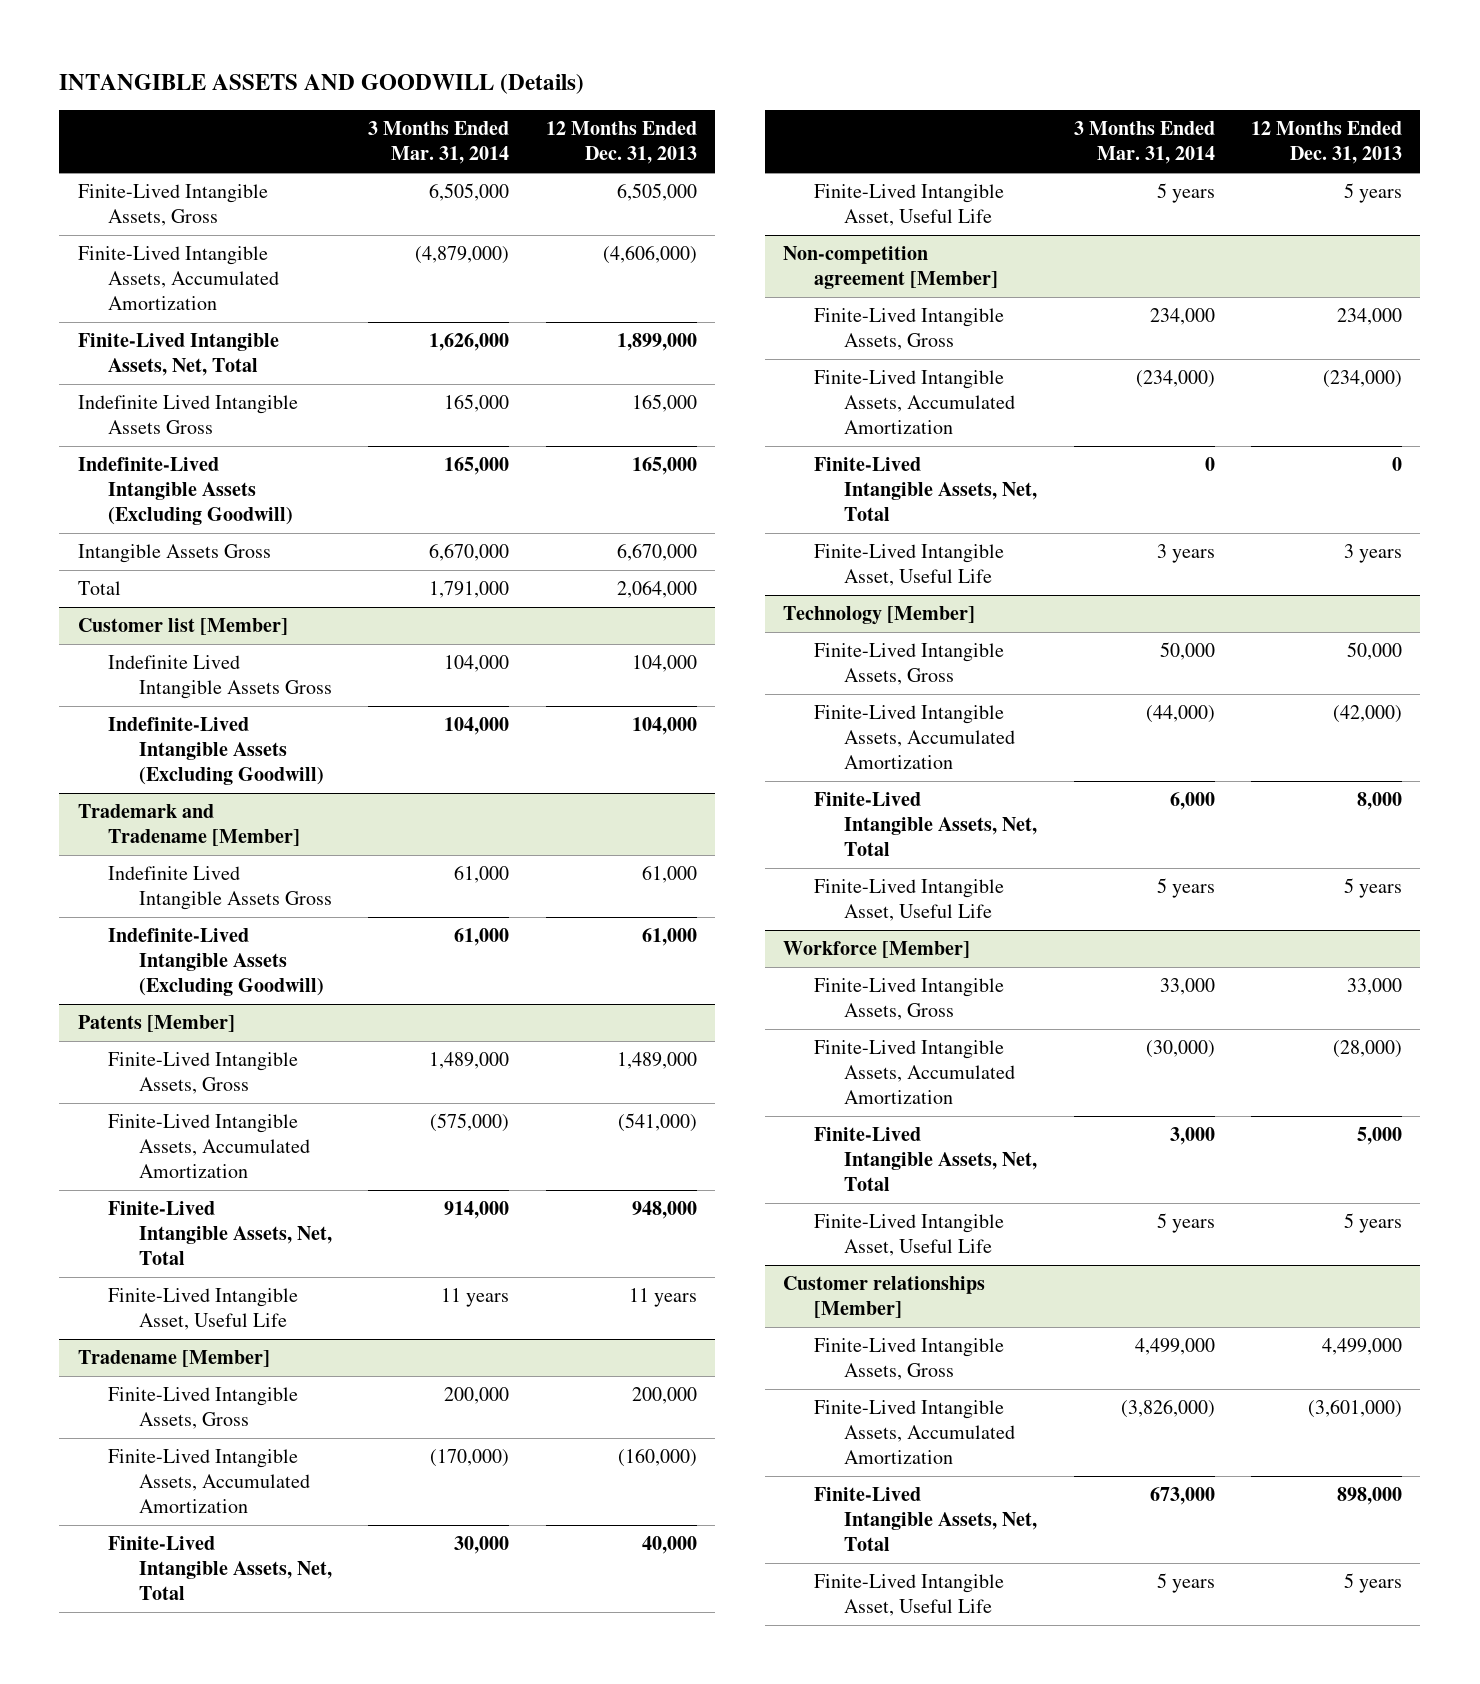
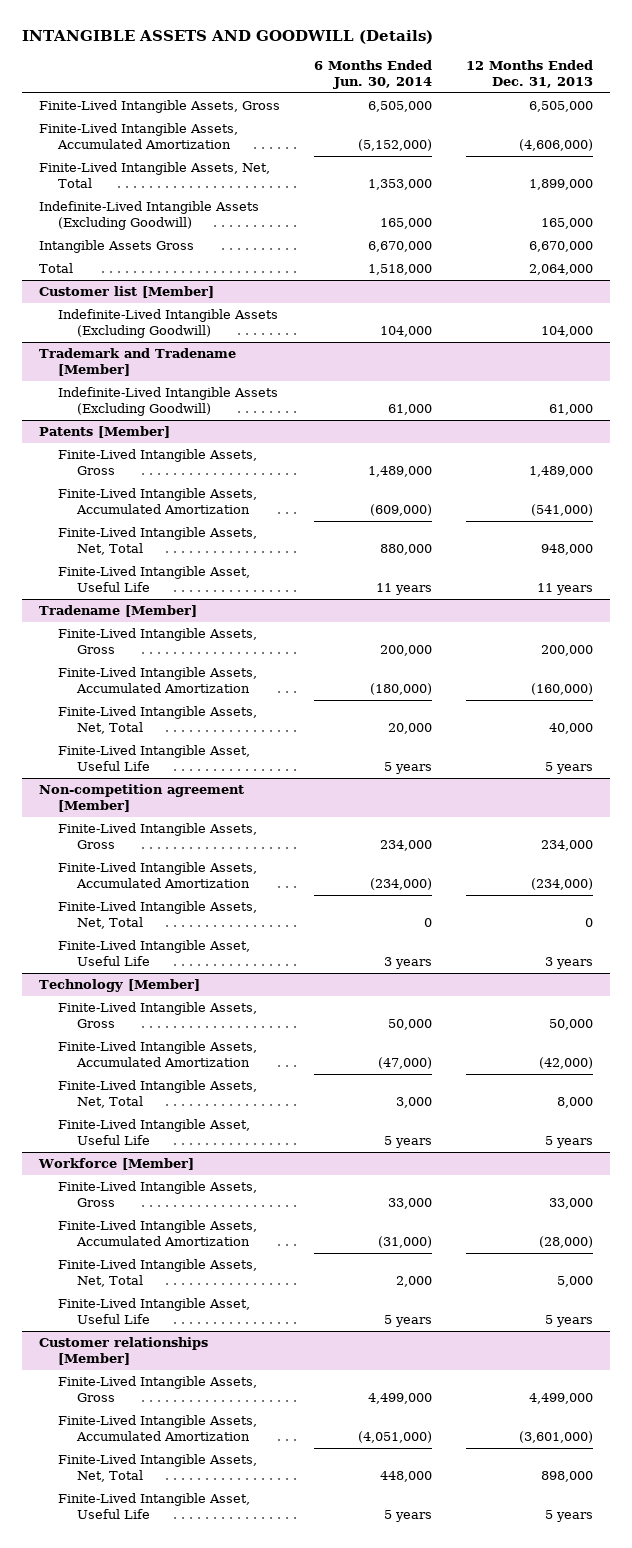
- | 3 Months Ended Mar. 31, 2014 | 12 Months Ended Dec. 31, 2013
+ | 6 Months Ended Jun. 30, 2014 | 12 Months Ended Dec. 31, 2013
- Indefinite Lived Intangible Assets Gross | 165,000 | 165,000
@ Customer list [Member]
- Indefinite Lived Intangible Assets Gross | 104,000 | 104,000
@ Trademark and Tradename [Member]
- Indefinite Lived Intangible Assets Gross | 61,000 | 61,000

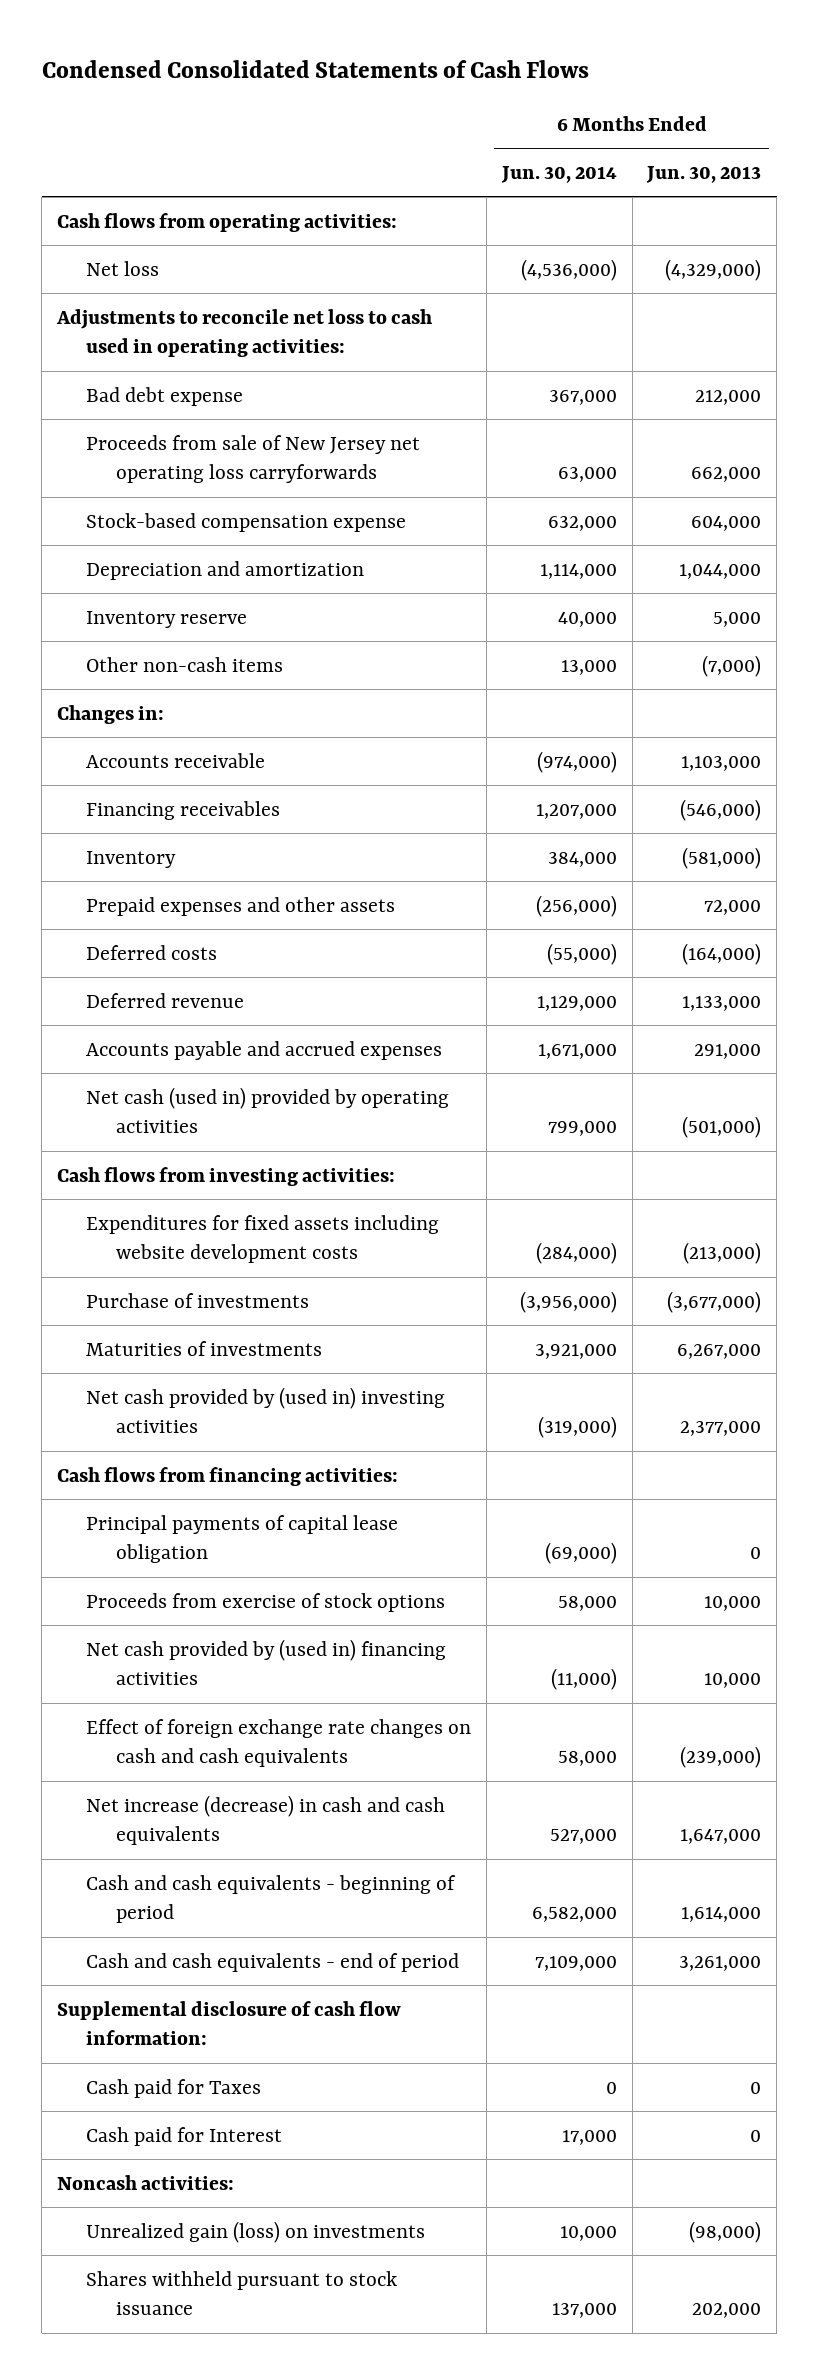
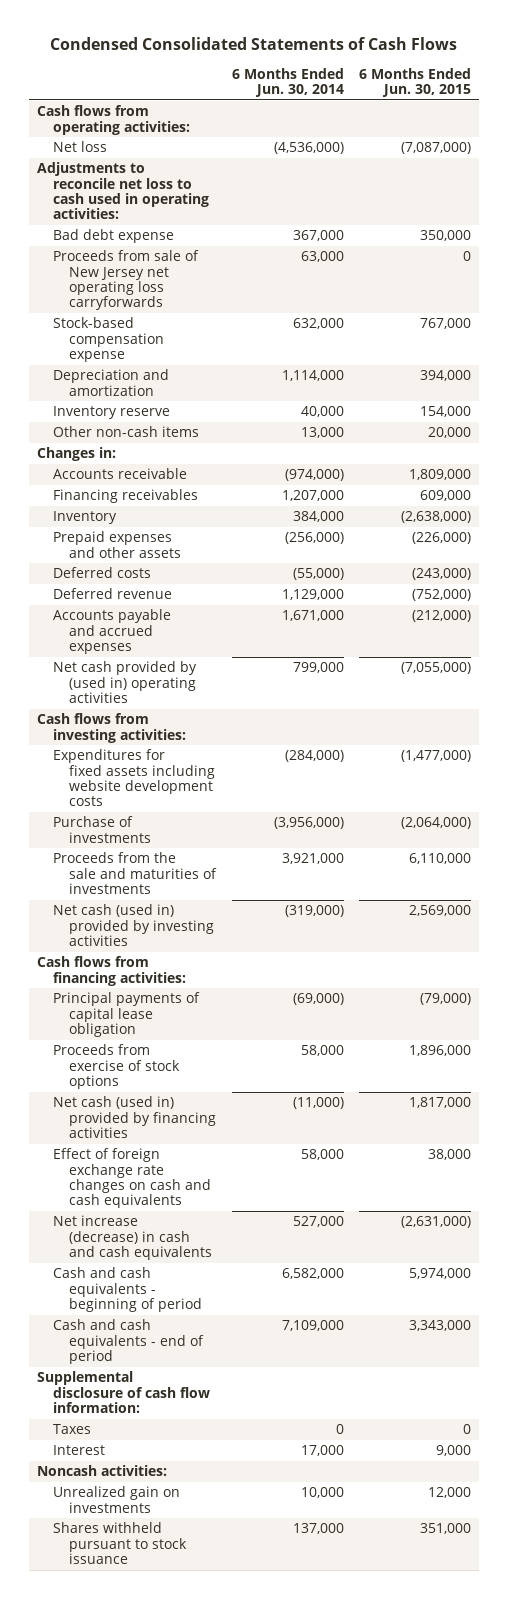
- | 6 Months Ended Jun. 30, 2014 | 6 Months Ended Jun. 30, 2013
+ | 6 Months Ended Jun. 30, 2014 | 6 Months Ended Jun. 30, 2015
- Net cash (used in) provided by operating activities | 799,000 | (501,000)
+ Net cash provided by (used in) operating activities | 799,000 | (7,055,000)
- Maturities of investments | 3,921,000 | 6,267,000
- Net cash provided by (used in) investing activities | (319,000) | 2,377,000
+ Proceeds from the sale and maturities of investments | 3,921,000 | 6,110,000
+ Net cash (used in) provided by investing activities | (319,000) | 2,569,000
- Net cash provided by (used in) financing activities | (11,000) | 10,000
+ Net cash (used in) provided by financing activities | (11,000) | 1,817,000
- Cash paid for Taxes | 0 | 0
- Cash paid for Interest | 17,000 | 0
+ Taxes | 0 | 0
+ Interest | 17,000 | 9,000
- Unrealized gain (loss) on investments | 10,000 | (98,000)
+ Unrealized gain on investments | 10,000 | 12,000

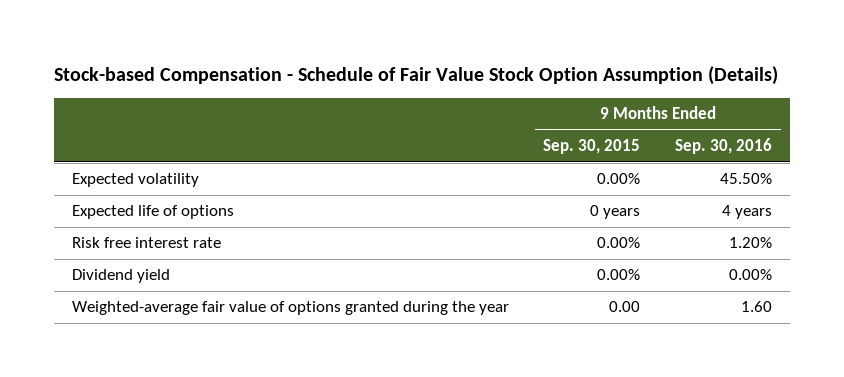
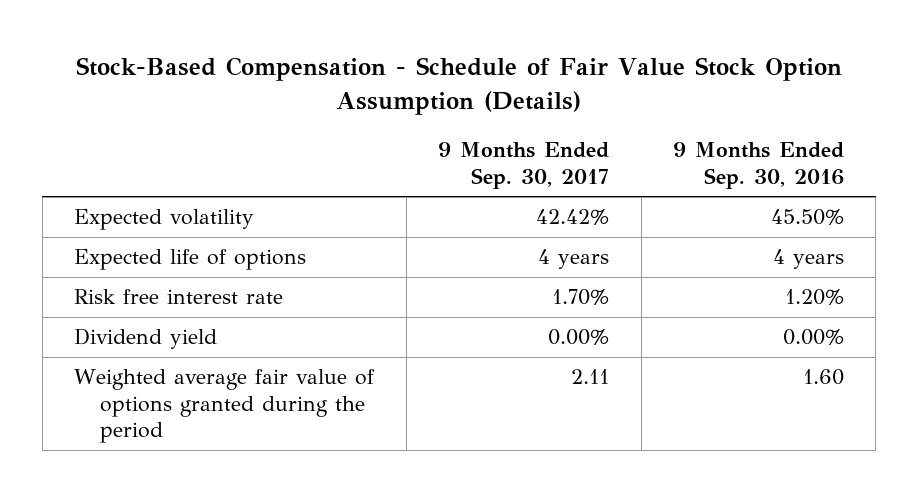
- Stock-based Compensation - Schedule of Fair Value Stock Option Assumption (Details)
+ Stock-Based Compensation - Schedule of Fair Value Stock Option Assumption (Details)
- | 9 Months Ended Sep. 30, 2015 | 9 Months Ended Sep. 30, 2016
+ | 9 Months Ended Sep. 30, 2017 | 9 Months Ended Sep. 30, 2016
- Weighted-average fair value of options granted during the year | 0.00 | 1.60
+ Weighted average fair value of options granted during the period | 2.11 | 1.60

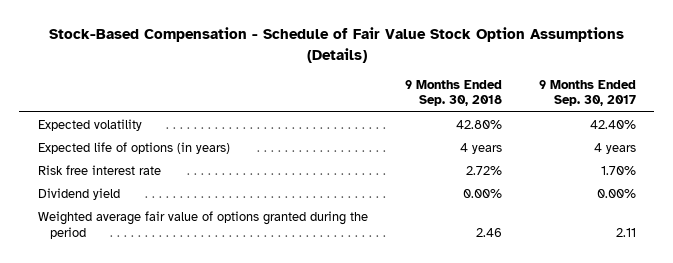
- Stock-Based Compensation - Schedule of Fair Value Stock Option Assumption (Details)
+ Stock-Based Compensation - Schedule of Fair Value Stock Option Assumptions (Details)
- | 9 Months Ended Sep. 30, 2017 | 9 Months Ended Sep. 30, 2016
+ | 9 Months Ended Sep. 30, 2018 | 9 Months Ended Sep. 30, 2017
- Expected volatility | 42.42% | 45.50%
- Expected life of options | 4 years | 4 years
+ Expected volatility | 42.80% | 42.40%
+ Expected life of options (in years) | 4 years | 4 years

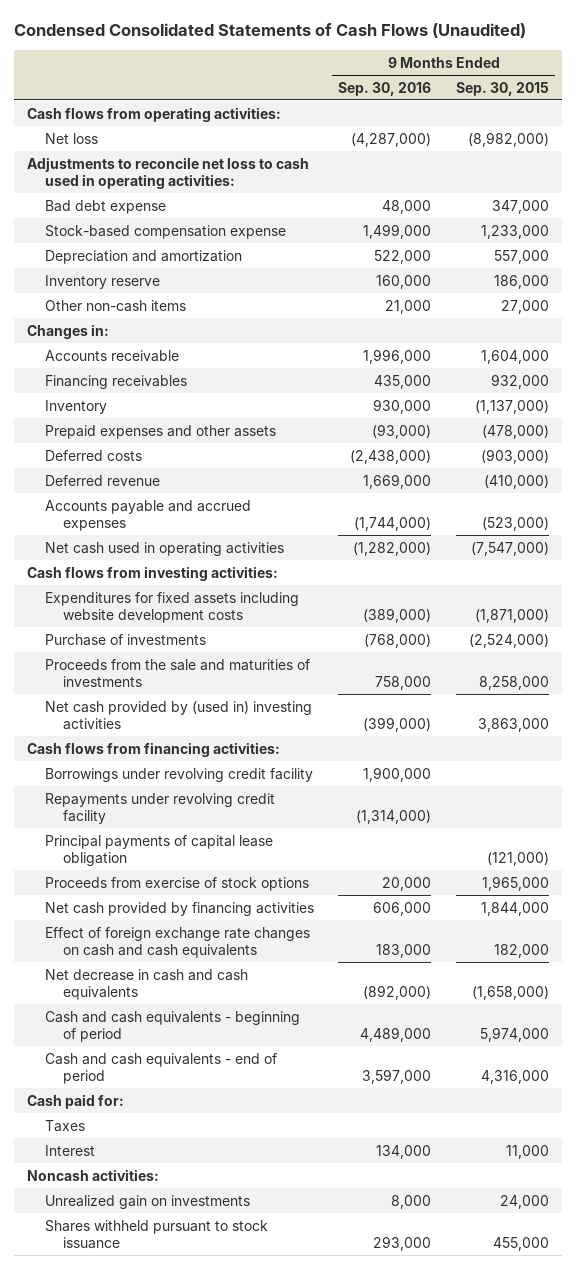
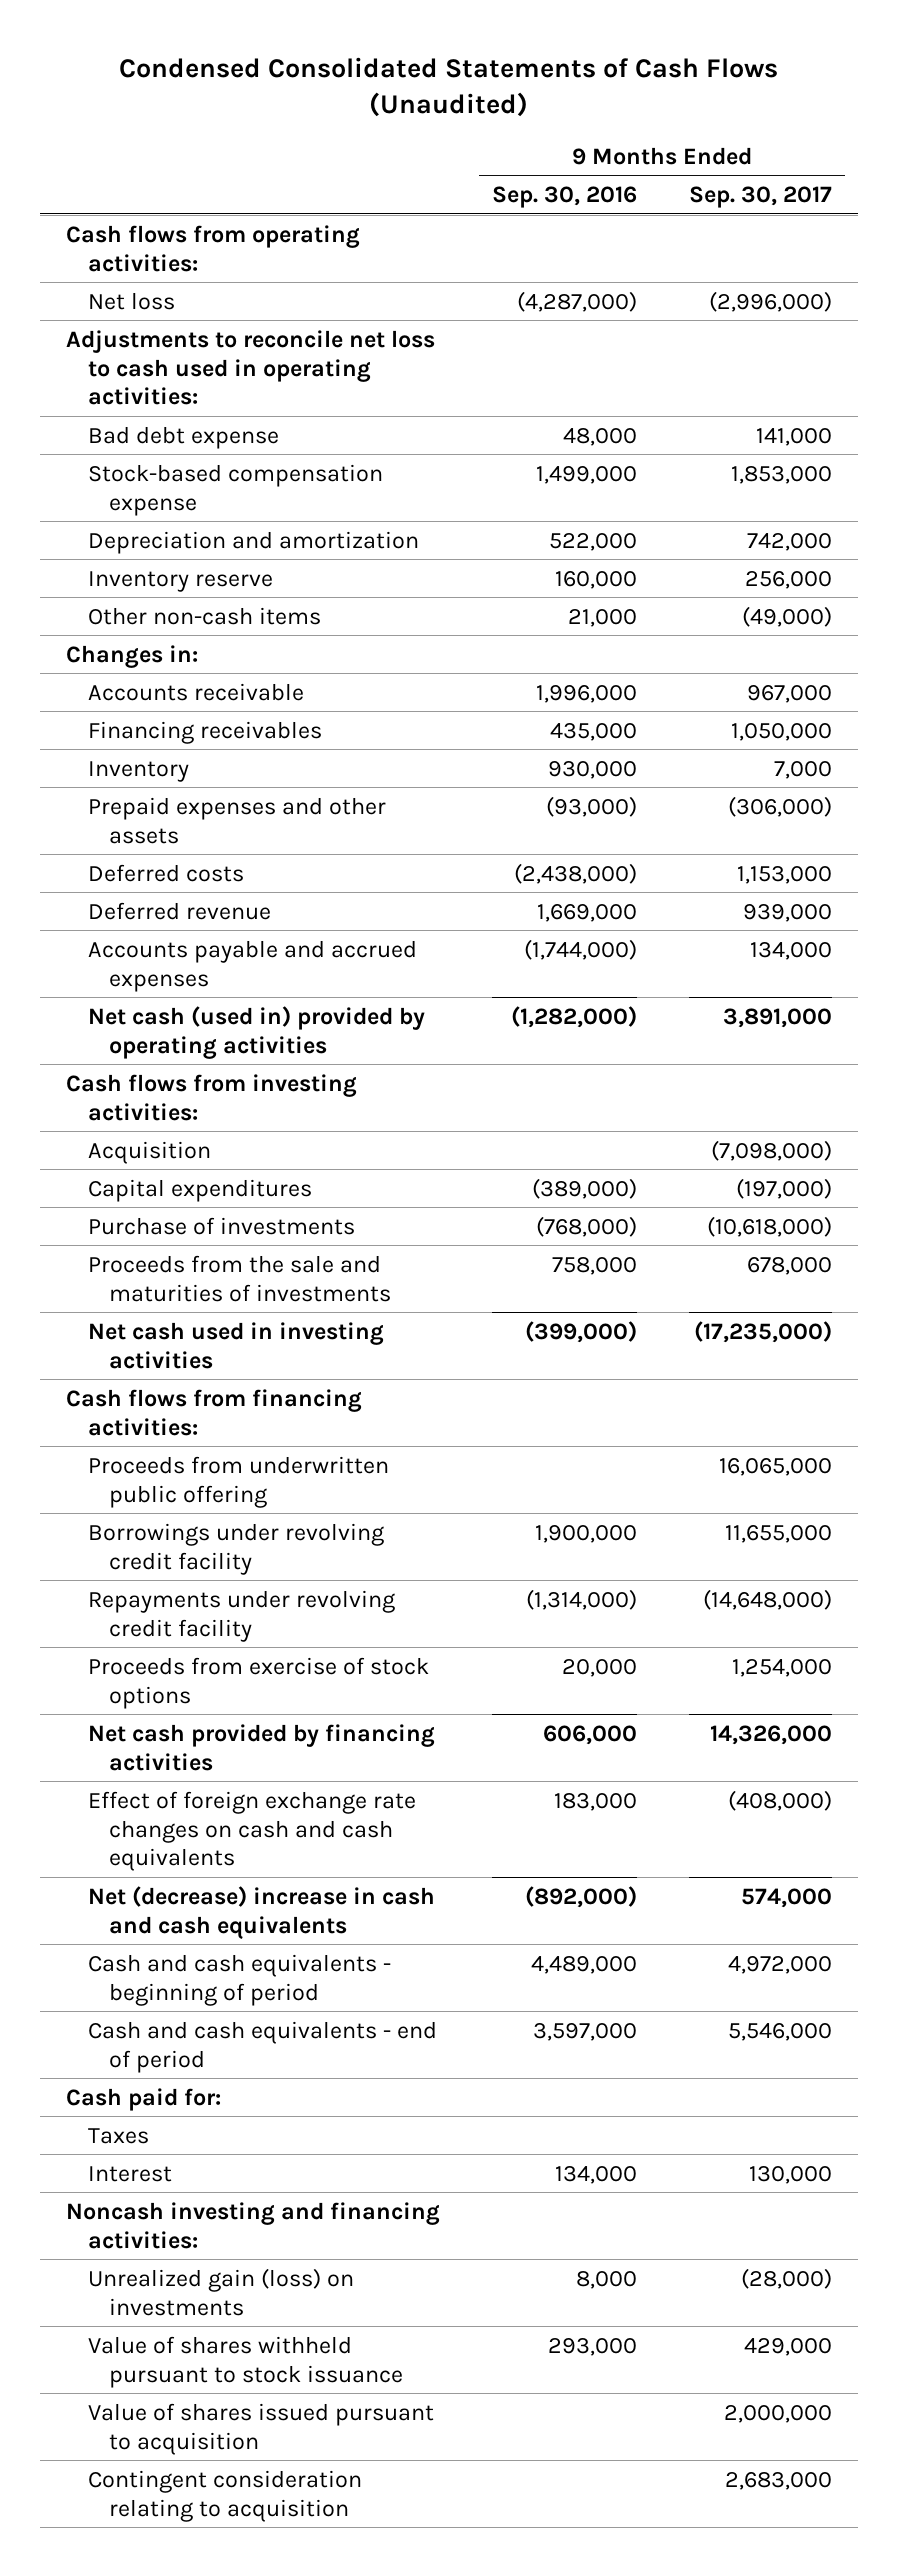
- | 9 Months Ended Sep. 30, 2016 | 9 Months Ended Sep. 30, 2015
+ | 9 Months Ended Sep. 30, 2016 | 9 Months Ended Sep. 30, 2017
- Net cash used in operating activities | (1,282,000) | (7,547,000)
+ Net cash (used in) provided by operating activities | (1,282,000) | 3,891,000
- Expenditures for fixed assets including website development costs | (389,000) | (1,871,000)
+ Acquisition | | (7,098,000)
+ Capital expenditures | (389,000) | (197,000)
- Net cash provided by (used in) investing activities | (399,000) | 3,863,000
+ Net cash used in investing activities | (399,000) | (17,235,000)
+ Proceeds from underwritten public offering | | 16,065,000
- Principal payments of capital lease obligation | | (121,000)
- Net decrease in cash and cash equivalents | (892,000) | (1,658,000)
+ Net (decrease) increase in cash and cash equivalents | (892,000) | 574,000
- Noncash activities:
- Unrealized gain on investments | 8,000 | 24,000
- Shares withheld pursuant to stock issuance | 293,000 | 455,000
+ Noncash investing and financing activities:
+ Unrealized gain (loss) on investments | 8,000 | (28,000)
+ Value of shares withheld pursuant to stock issuance | 293,000 | 429,000
+ Value of shares issued pursuant to acquisition | | 2,000,000
+ Contingent consideration relating to acquisition | | 2,683,000

